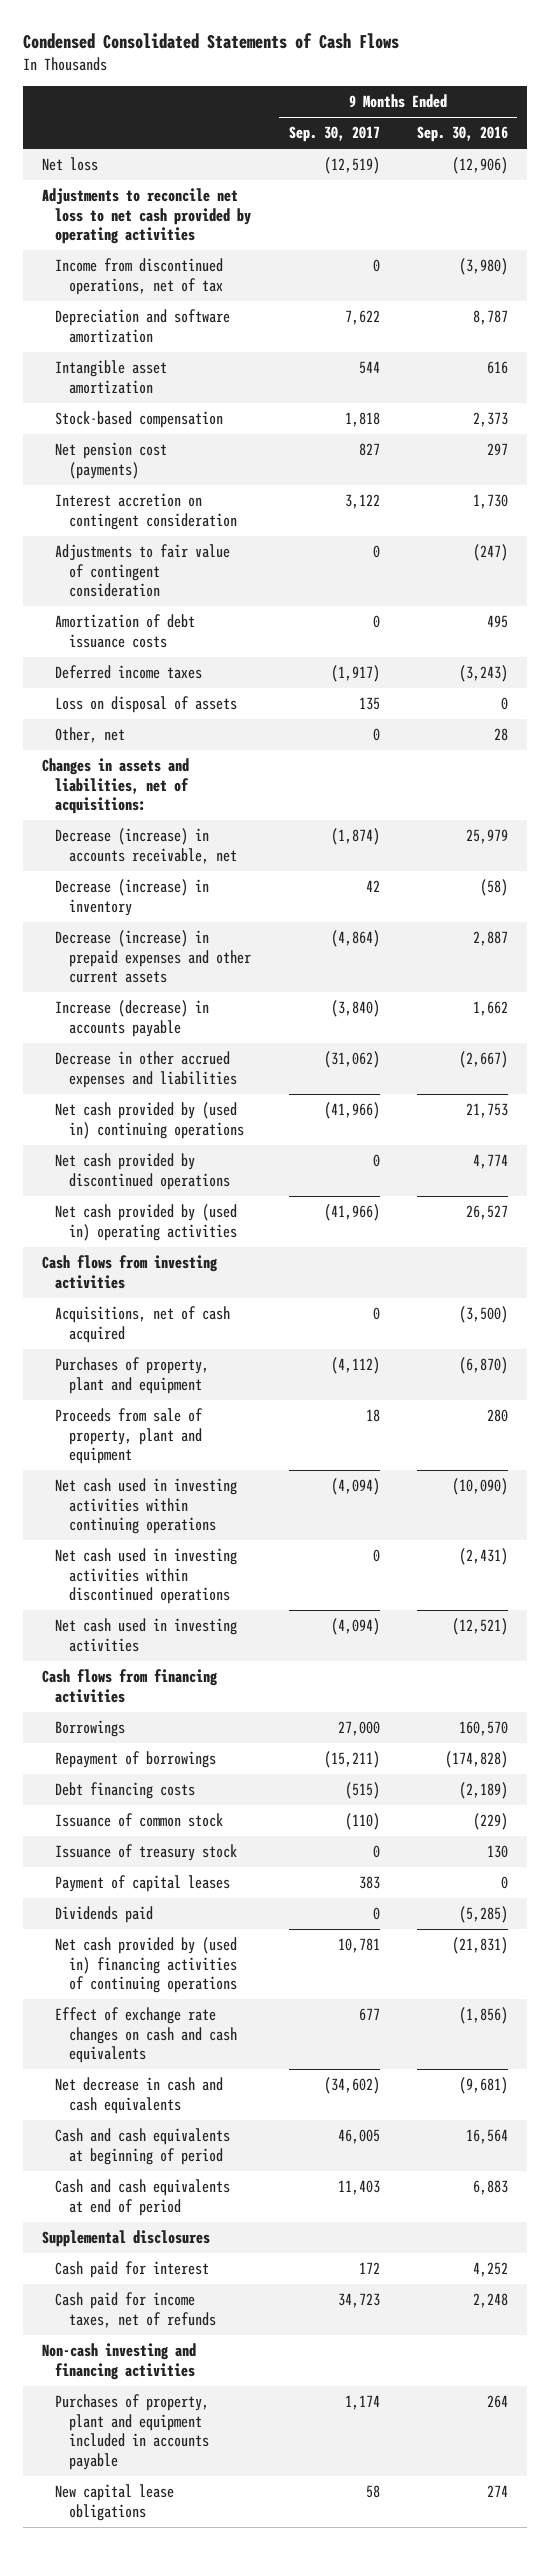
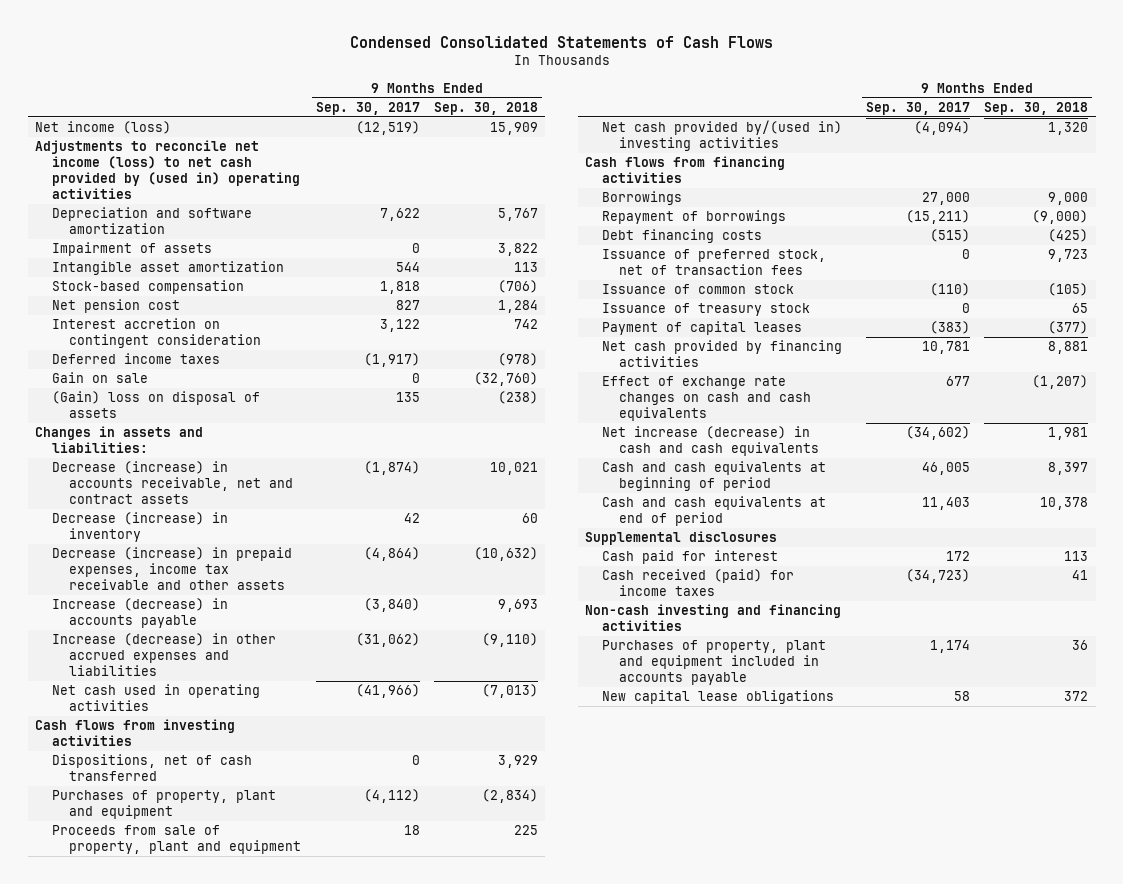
- | 9 Months Ended Sep. 30, 2017 | 9 Months Ended Sep. 30, 2016
+ | 9 Months Ended Sep. 30, 2017 | 9 Months Ended Sep. 30, 2018
- Net loss | (12,519) | (12,906)
- Adjustments to reconcile net loss to net cash provided by operating activities
- Income from discontinued operations, net of tax | 0 | (3,980)
+ Net income (loss) | (12,519) | 15,909
+ Adjustments to reconcile net income (loss) to net cash provided by (used in) operating activities
+ Impairment of assets | 0 | 3,822
- Net pension cost (payments) | 827 | 297
+ Net pension cost | 827 | 1,284
- Adjustments to fair value of contingent consideration | 0 | (247)
- Amortization of debt issuance costs | 0 | 495
- Loss on disposal of assets | 135 | 0
- Other, net | 0 | 28
- Changes in assets and liabilities, net of acquisitions:
- Decrease (increase) in accounts receivable, net | (1,874) | 25,979
+ Gain on sale | 0 | (32,760)
+ (Gain) loss on disposal of assets | 135 | (238)
+ Changes in assets and liabilities:
+ Decrease (increase) in accounts receivable, net and contract assets | (1,874) | 10,021
- Decrease (increase) in prepaid expenses and other current assets | (4,864) | 2,887
+ Decrease (increase) in prepaid expenses, income tax receivable and other assets | (4,864) | (10,632)
- Decrease in other accrued expenses and liabilities | (31,062) | (2,667)
- Net cash provided by (used in) continuing operations | (41,966) | 21,753
- Net cash provided by discontinued operations | 0 | 4,774
- Net cash provided by (used in) operating activities | (41,966) | 26,527
+ Increase (decrease) in other accrued expenses and liabilities | (31,062) | (9,110)
+ Net cash used in operating activities | (41,966) | (7,013)
- Acquisitions, net of cash acquired | 0 | (3,500)
+ Dispositions, net of cash transferred | 0 | 3,929
- Net cash used in investing activities within continuing operations | (4,094) | (10,090)
- Net cash used in investing activities within discontinued operations | 0 | (2,431)
- Net cash used in investing activities | (4,094) | (12,521)
+ Net cash provided by/(used in) investing activities | (4,094) | 1,320
+ Issuance of preferred stock, net of transaction fees | 0 | 9,723
- Payment of capital leases | 383 | 0
- Dividends paid | 0 | (5,285)
- Net cash provided by (used in) financing activities of continuing operations | 10,781 | (21,831)
+ Payment of capital leases | (383) | (377)
+ Net cash provided by financing activities | 10,781 | 8,881
- Net decrease in cash and cash equivalents | (34,602) | (9,681)
+ Net increase (decrease) in cash and cash equivalents | (34,602) | 1,981
- Cash paid for income taxes, net of refunds | 34,723 | 2,248
+ Cash received (paid) for income taxes | (34,723) | 41

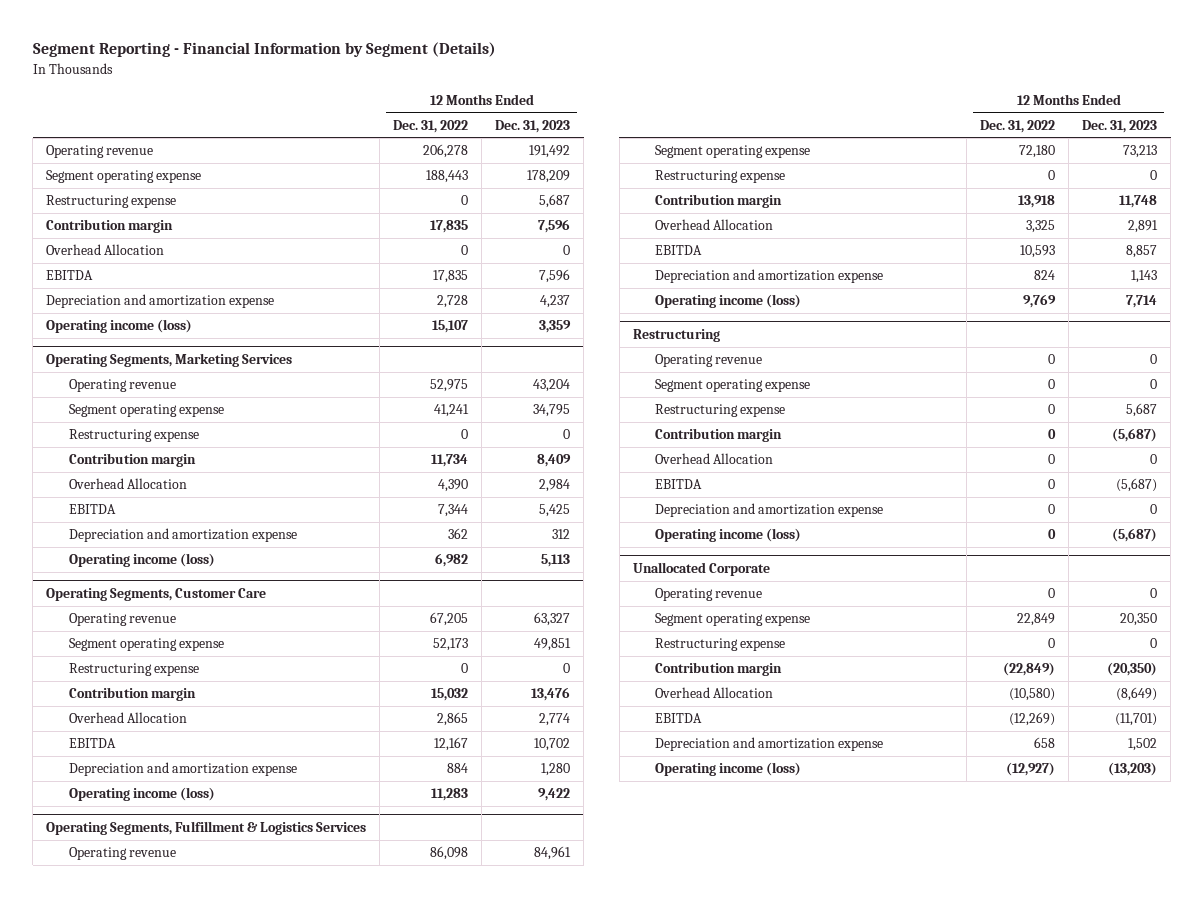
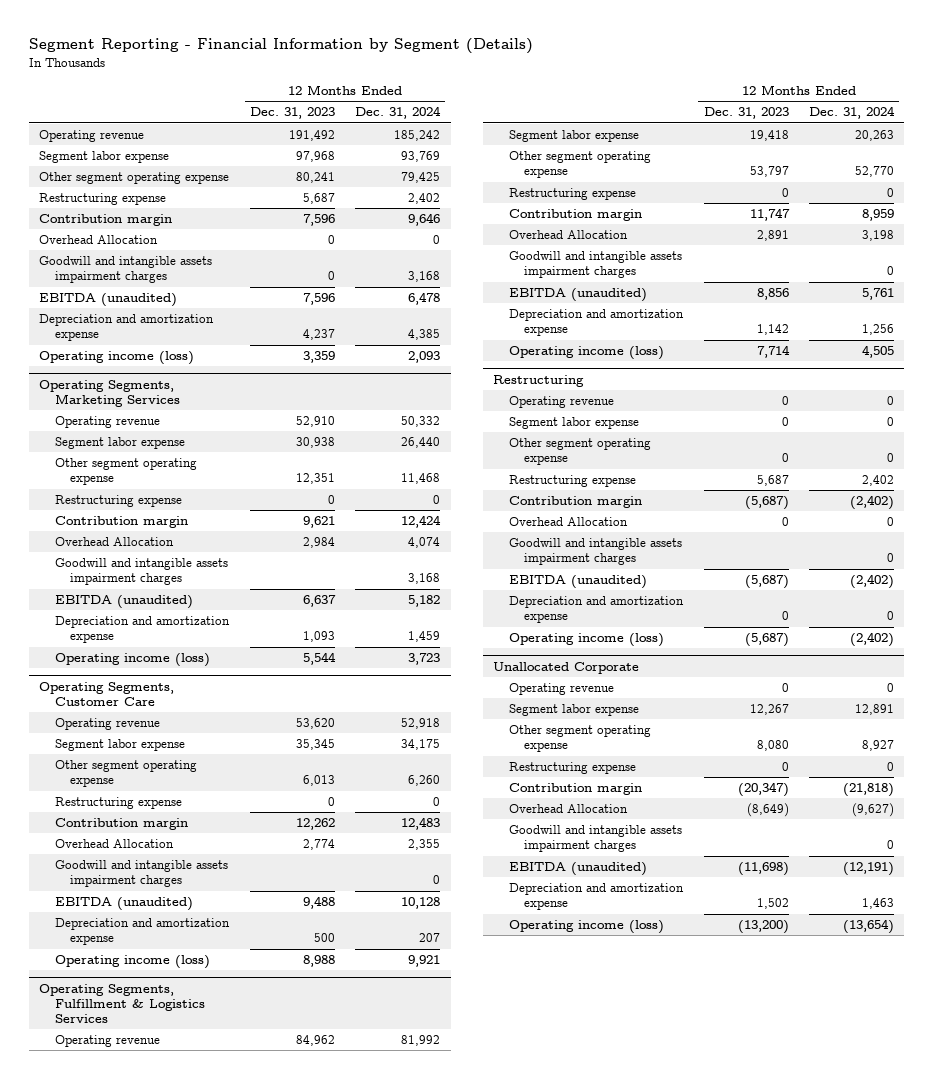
- | 12 Months Ended Dec. 31, 2022 | 12 Months Ended Dec. 31, 2023
+ | 12 Months Ended Dec. 31, 2023 | 12 Months Ended Dec. 31, 2024
- Segment operating expense | 188,443 | 178,209
+ Segment labor expense | 97,968 | 93,769
+ Other segment operating expense | 80,241 | 79,425
- EBITDA | 17,835 | 7,596
+ Goodwill and intangible assets impairment charges | 0 | 3,168
+ EBITDA (unaudited) | 7,596 | 6,478
@ Operating Segments, Marketing Services
- Operating revenue | 52,975 | 43,204
- Segment operating expense | 41,241 | 34,795
+ Operating revenue | 52,910 | 50,332
+ Segment labor expense | 30,938 | 26,440
+ Other segment operating expense | 12,351 | 11,468
- Contribution margin | 11,734 | 8,409
+ Contribution margin | 9,621 | 12,424
- EBITDA | 7,344 | 5,425
- Depreciation and amortization expense | 362 | 312
- Operating income (loss) | 6,982 | 5,113
+ Goodwill and intangible assets impairment charges | | 3,168
+ EBITDA (unaudited) | 6,637 | 5,182
+ Depreciation and amortization expense | 1,093 | 1,459
+ Operating income (loss) | 5,544 | 3,723
@ Operating Segments, Customer Care
- Operating revenue | 67,205 | 63,327
- Segment operating expense | 52,173 | 49,851
+ Operating revenue | 53,620 | 52,918
+ Segment labor expense | 35,345 | 34,175
+ Other segment operating expense | 6,013 | 6,260
- Contribution margin | 15,032 | 13,476
+ Contribution margin | 12,262 | 12,483
- EBITDA | 12,167 | 10,702
- Depreciation and amortization expense | 884 | 1,280
- Operating income (loss) | 11,283 | 9,422
+ Goodwill and intangible assets impairment charges | | 0
+ EBITDA (unaudited) | 9,488 | 10,128
+ Depreciation and amortization expense | 500 | 207
+ Operating income (loss) | 8,988 | 9,921
@ Operating Segments, Fulfillment & Logistics Services
- Operating revenue | 86,098 | 84,961
- Segment operating expense | 72,180 | 73,213
+ Operating revenue | 84,962 | 81,992
+ Segment labor expense | 19,418 | 20,263
+ Other segment operating expense | 53,797 | 52,770
- Contribution margin | 13,918 | 11,748
+ Contribution margin | 11,747 | 8,959
- EBITDA | 10,593 | 8,857
- Depreciation and amortization expense | 824 | 1,143
+ Goodwill and intangible assets impairment charges | | 0
+ EBITDA (unaudited) | 8,856 | 5,761
+ Depreciation and amortization expense | 1,142 | 1,256
@ Restructuring
- Segment operating expense | 0 | 0
+ Segment labor expense | 0 | 0
+ Other segment operating expense | 0 | 0
- EBITDA | 0 | (5,687)
+ Goodwill and intangible assets impairment charges | | 0
+ EBITDA (unaudited) | (5,687) | (2,402)
@ Unallocated Corporate
- Segment operating expense | 22,849 | 20,350
+ Segment labor expense | 12,267 | 12,891
+ Other segment operating expense | 8,080 | 8,927
- Contribution margin | (22,849) | (20,350)
+ Contribution margin | (20,347) | (21,818)
- EBITDA | (12,269) | (11,701)
+ Goodwill and intangible assets impairment charges | | 0
+ EBITDA (unaudited) | (11,698) | (12,191)
- Operating income (loss) | (12,927) | (13,203)
+ Operating income (loss) | (13,200) | (13,654)

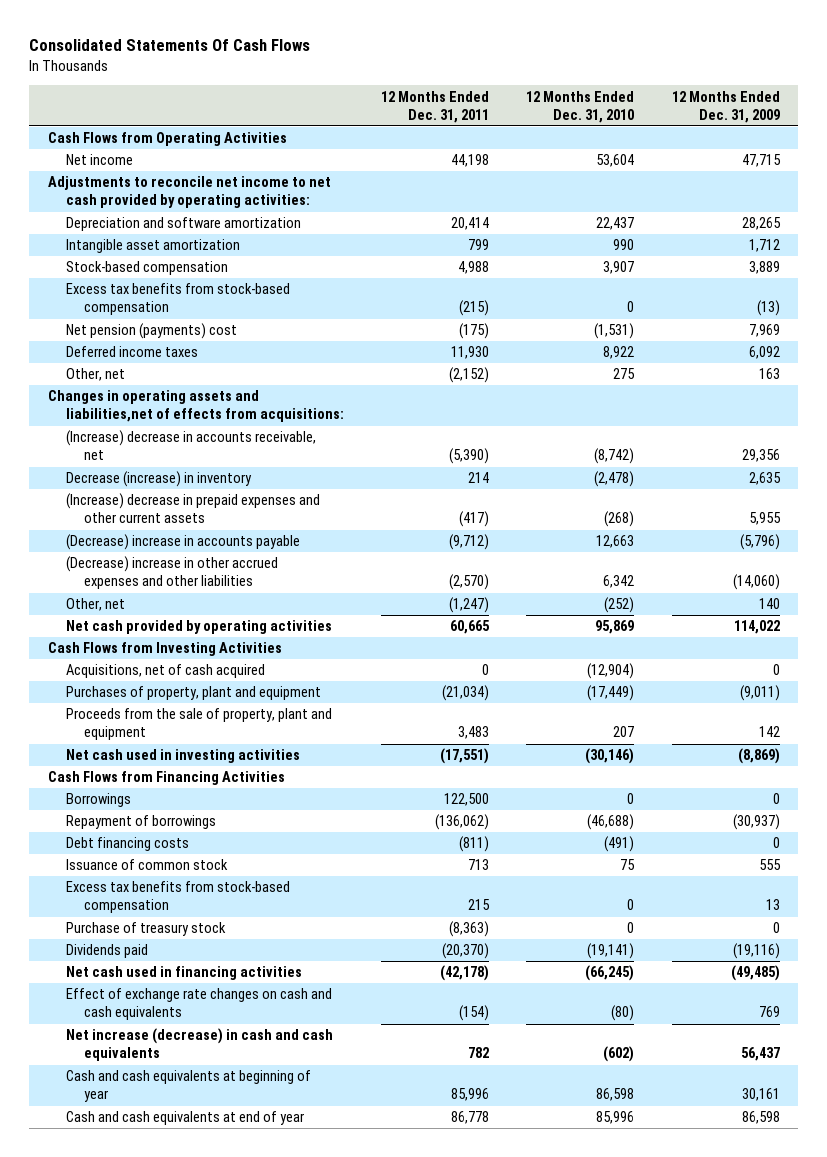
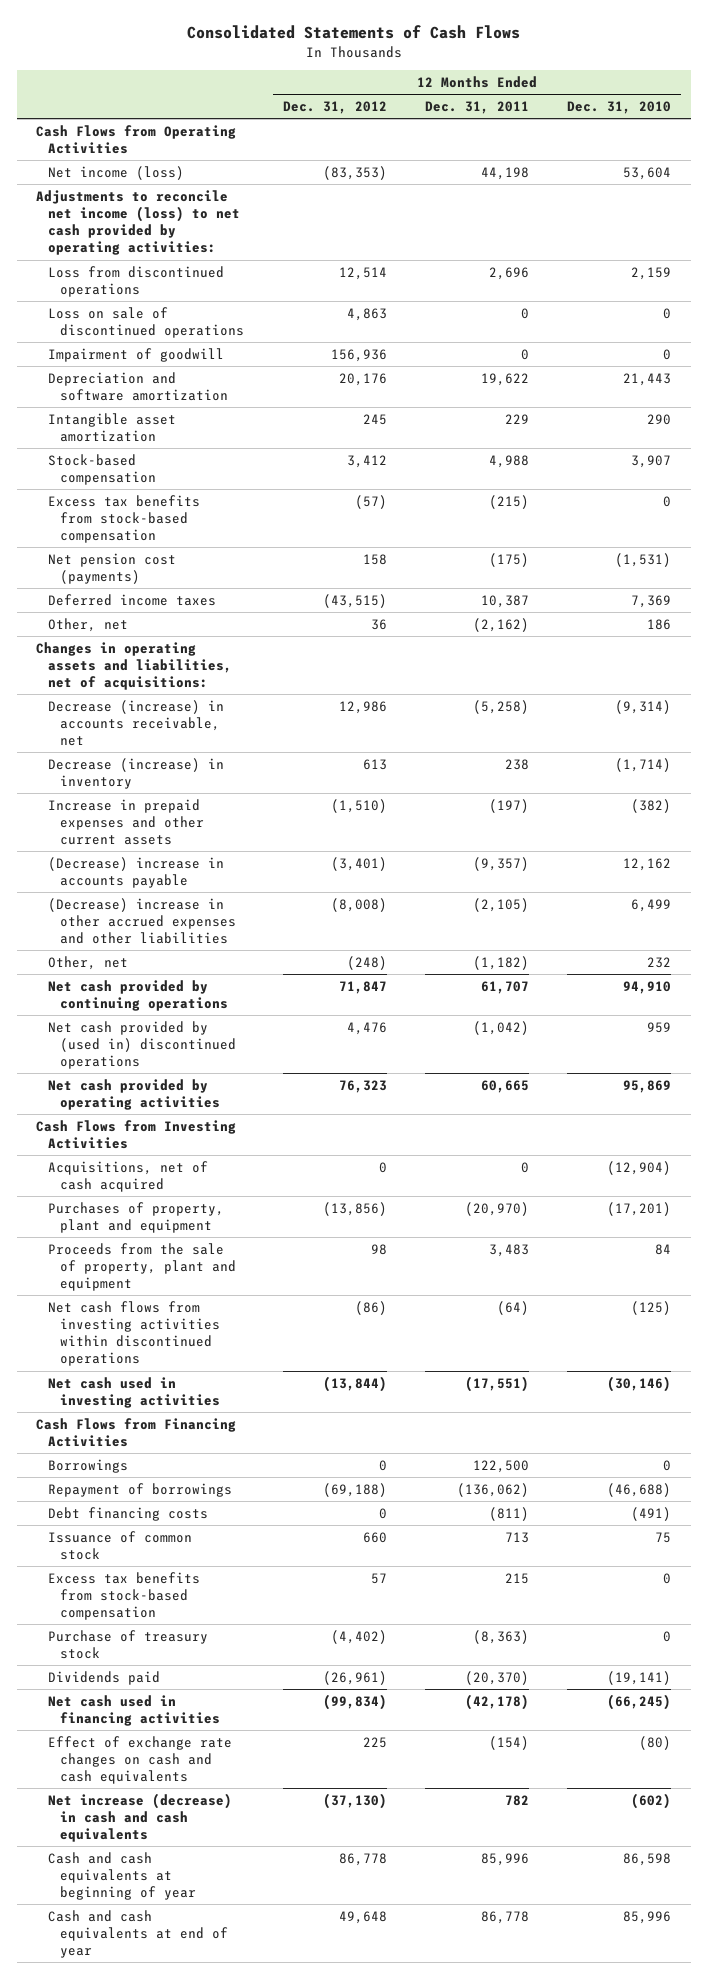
- Consolidated Statements Of Cash Flows
+ Consolidated Statements of Cash Flows
- | 12 Months Ended Dec. 31, 2011 | 12 Months Ended Dec. 31, 2010 | 12 Months Ended Dec. 31, 2009
+ | 12 Months Ended Dec. 31, 2012 | 12 Months Ended Dec. 31, 2011 | 12 Months Ended Dec. 31, 2010
- Net income | 44,198 | 53,604 | 47,715
- Adjustments to reconcile net income to net cash provided by operating activities:
- Depreciation and software amortization | 20,414 | 22,437 | 28,265
- Intangible asset amortization | 799 | 990 | 1,712
+ Net income (loss) | (83,353) | 44,198 | 53,604
+ Adjustments to reconcile net income (loss) to net cash provided by operating activities:
+ Loss from discontinued operations | 12,514 | 2,696 | 2,159
+ Loss on sale of discontinued operations | 4,863 | 0 | 0
+ Impairment of goodwill | 156,936 | 0 | 0
+ Depreciation and software amortization | 20,176 | 19,622 | 21,443
+ Intangible asset amortization | 245 | 229 | 290
- Net pension (payments) cost | (175) | (1,531) | 7,969
- Deferred income taxes | 11,930 | 8,922 | 6,092
- Other, net | (2,152) | 275 | 163
- Changes in operating assets and liabilities,net of effects from acquisitions:
- (Increase) decrease in accounts receivable, net | (5,390) | (8,742) | 29,356
- Decrease (increase) in inventory | 214 | (2,478) | 2,635
- (Increase) decrease in prepaid expenses and other current assets | (417) | (268) | 5,955
- (Decrease) increase in accounts payable | (9,712) | 12,663 | (5,796)
- (Decrease) increase in other accrued expenses and other liabilities | (2,570) | 6,342 | (14,060)
- Other, net | (1,247) | (252) | 140
+ Net pension cost (payments) | 158 | (175) | (1,531)
+ Deferred income taxes | (43,515) | 10,387 | 7,369
+ Other, net | 36 | (2,162) | 186
+ Changes in operating assets and liabilities, net of acquisitions:
+ Decrease (increase) in accounts receivable, net | 12,986 | (5,258) | (9,314)
+ Decrease (increase) in inventory | 613 | 238 | (1,714)
+ Increase in prepaid expenses and other current assets | (1,510) | (197) | (382)
+ (Decrease) increase in accounts payable | (3,401) | (9,357) | 12,162
+ (Decrease) increase in other accrued expenses and other liabilities | (8,008) | (2,105) | 6,499
+ Other, net | (248) | (1,182) | 232
+ Net cash provided by continuing operations | 71,847 | 61,707 | 94,910
+ Net cash provided by (used in) discontinued operations | 4,476 | (1,042) | 959
- Purchases of property, plant and equipment | (21,034) | (17,449) | (9,011)
- Proceeds from the sale of property, plant and equipment | 3,483 | 207 | 142
+ Purchases of property, plant and equipment | (13,856) | (20,970) | (17,201)
+ Proceeds from the sale of property, plant and equipment | 98 | 3,483 | 84
+ Net cash flows from investing activities within discontinued operations | (86) | (64) | (125)

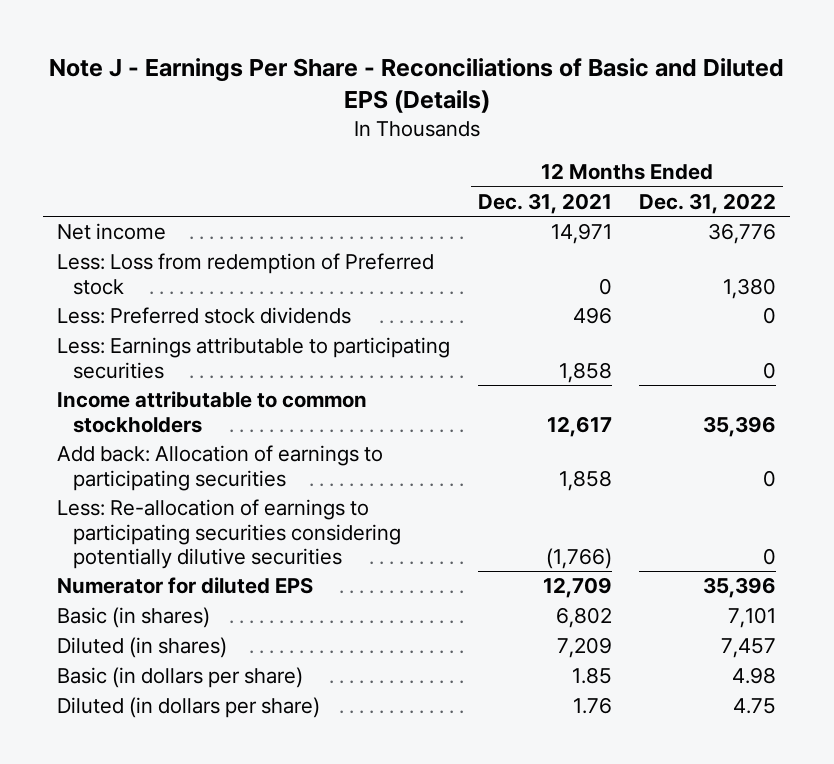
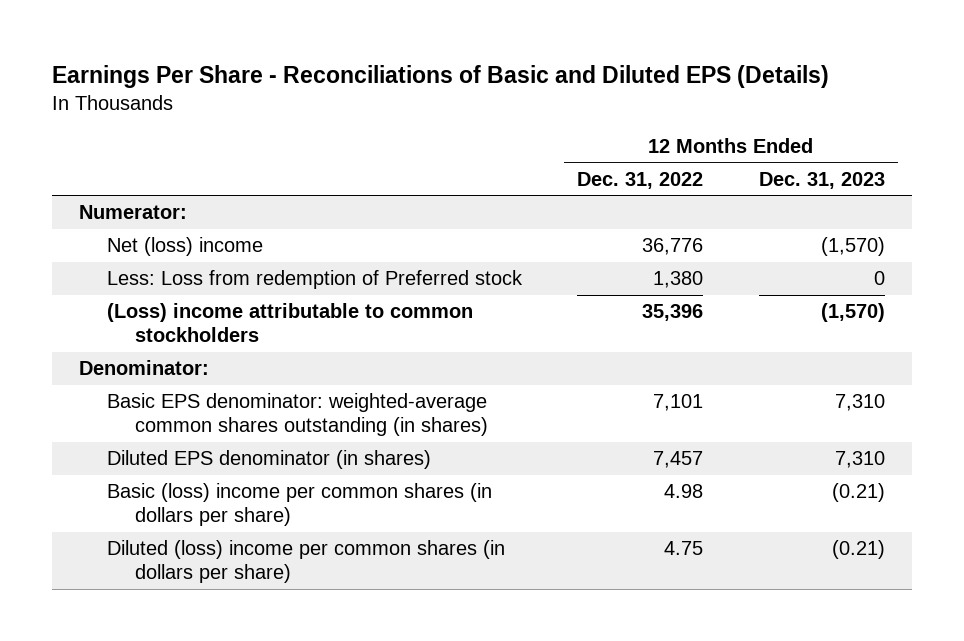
- Note J - Earnings Per Share - Reconciliations of Basic and Diluted EPS (Details)
+ Earnings Per Share - Reconciliations of Basic and Diluted EPS (Details)
- | 12 Months Ended Dec. 31, 2021 | 12 Months Ended Dec. 31, 2022
+ | 12 Months Ended Dec. 31, 2022 | 12 Months Ended Dec. 31, 2023
- Net income | 14,971 | 36,776
+ Numerator:
+ Net (loss) income | 36,776 | (1,570)
- Less: Preferred stock dividends | 496 | 0
- Less: Earnings attributable to participating securities | 1,858 | 0
- Income attributable to common stockholders | 12,617 | 35,396
- Add back: Allocation of earnings to participating securities | 1,858 | 0
- Less: Re-allocation of earnings to participating securities considering potentially dilutive securities | (1,766) | 0
- Numerator for diluted EPS | 12,709 | 35,396
- Basic (in shares) | 6,802 | 7,101
- Diluted (in shares) | 7,209 | 7,457
- Basic (in dollars per share) | 1.85 | 4.98
- Diluted (in dollars per share) | 1.76 | 4.75
+ (Loss) income attributable to common stockholders | 35,396 | (1,570)
+ Denominator:
+ Basic EPS denominator: weighted-average common shares outstanding (in shares) | 7,101 | 7,310
+ Diluted EPS denominator (in shares) | 7,457 | 7,310
+ Basic (loss) income per common shares (in dollars per share) | 4.98 | (0.21)
+ Diluted (loss) income per common shares (in dollars per share) | 4.75 | (0.21)

